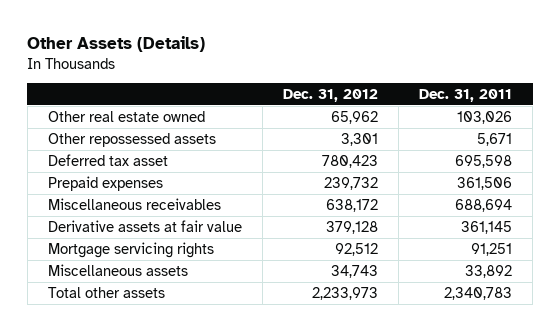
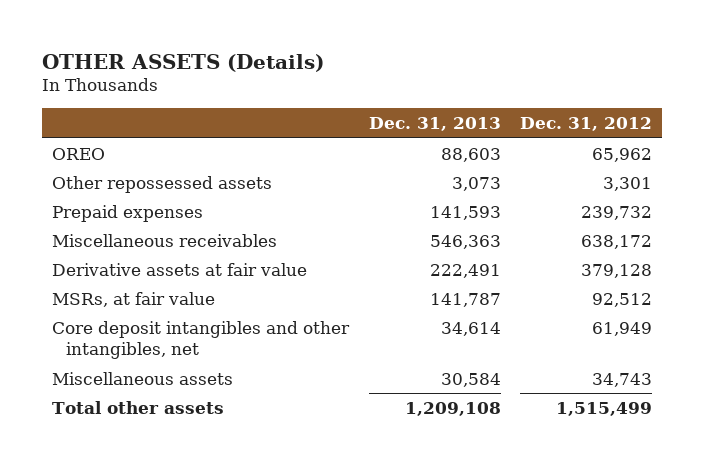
- Other Assets (Details)
+ OTHER ASSETS (Details)
- | Dec. 31, 2012 | Dec. 31, 2011
+ | Dec. 31, 2013 | Dec. 31, 2012
- Other real estate owned | 65,962 | 103,026
+ OREO | 88,603 | 65,962
- Deferred tax asset | 780,423 | 695,598
- Mortgage servicing rights | 92,512 | 91,251
+ MSRs, at fair value | 141,787 | 92,512
+ Core deposit intangibles and other intangibles, net | 34,614 | 61,949
- Total other assets | 2,233,973 | 2,340,783
+ Total other assets | 1,209,108 | 1,515,499

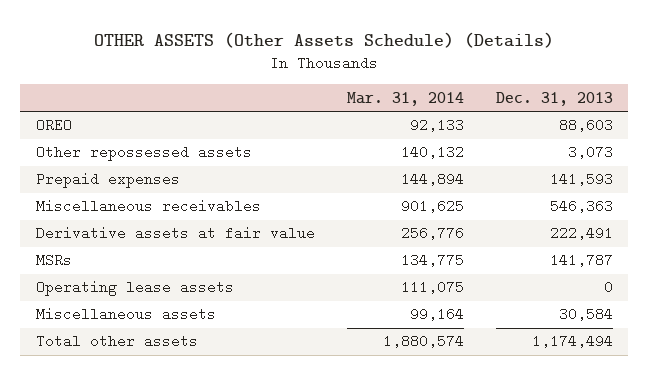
- OTHER ASSETS (Details)
+ OTHER ASSETS (Other Assets Schedule) (Details)
- | Dec. 31, 2013 | Dec. 31, 2012
+ | Mar. 31, 2014 | Dec. 31, 2013
- MSRs, at fair value | 141,787 | 92,512
- Core deposit intangibles and other intangibles, net | 34,614 | 61,949
+ MSRs | 134,775 | 141,787
+ Operating lease assets | 111,075 | 0
- Total other assets | 1,209,108 | 1,515,499
+ Total other assets | 1,880,574 | 1,174,494

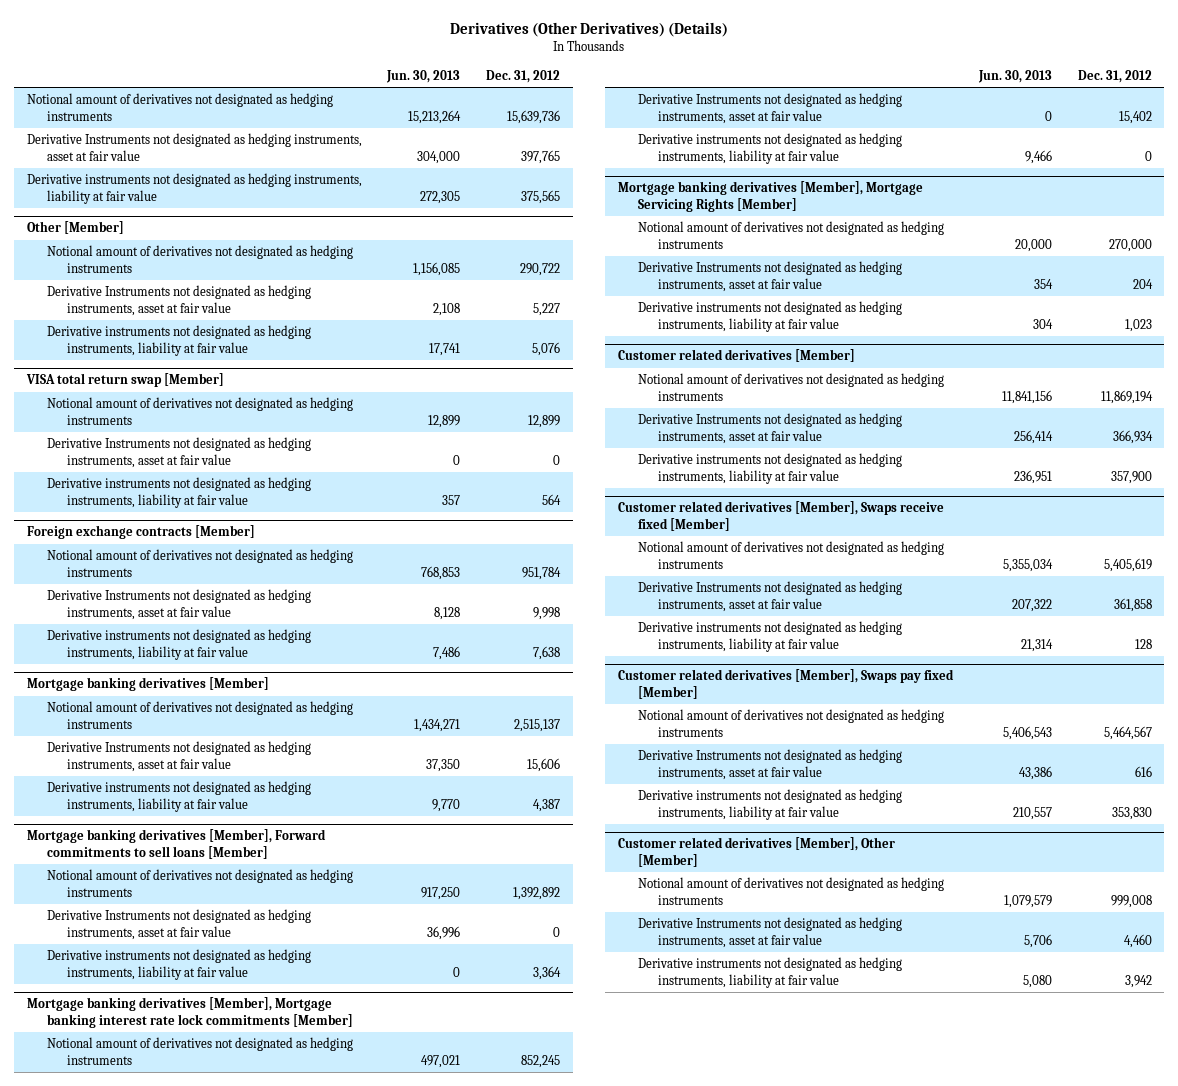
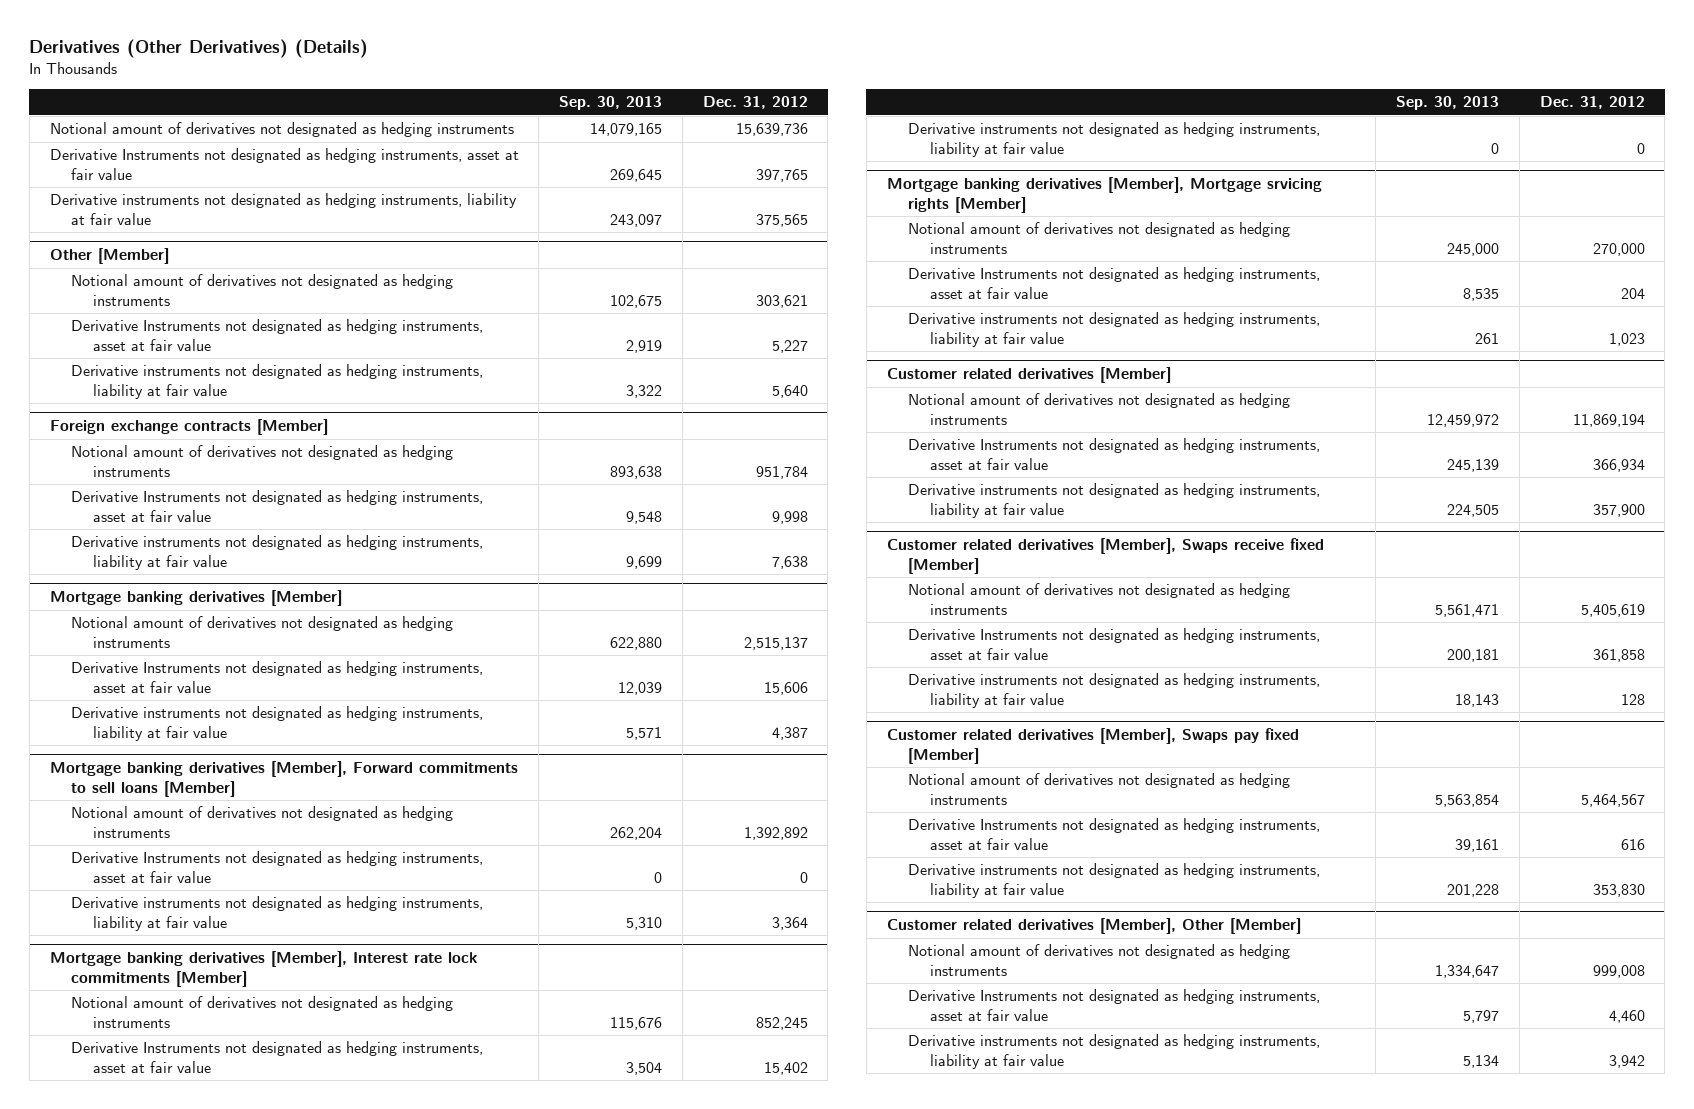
- | Jun. 30, 2013 | Dec. 31, 2012
+ | Sep. 30, 2013 | Dec. 31, 2012
@ Other [Member]
- Notional amount of derivatives not designated as hedging instruments | 1,156,085 | 290,722
+ Notional amount of derivatives not designated as hedging instruments | 102,675 | 303,621
- Derivative instruments not designated as hedging instruments, liability at fair value | 17,741 | 5,076
- VISA total return swap [Member]
- Notional amount of derivatives not designated as hedging instruments | 12,899 | 12,899
- Derivative Instruments not designated as hedging instruments, asset at fair value | 0 | 0
- Derivative instruments not designated as hedging instruments, liability at fair value | 357 | 564
@ Other [Member]
+ Derivative instruments not designated as hedging instruments, liability at fair value | 3,322 | 5,640
- Mortgage banking derivatives [Member], Mortgage banking interest rate lock commitments [Member]
+ Mortgage banking derivatives [Member], Interest rate lock commitments [Member]
- Mortgage banking derivatives [Member], Mortgage Servicing Rights [Member]
+ Mortgage banking derivatives [Member], Mortgage srvicing rights [Member]

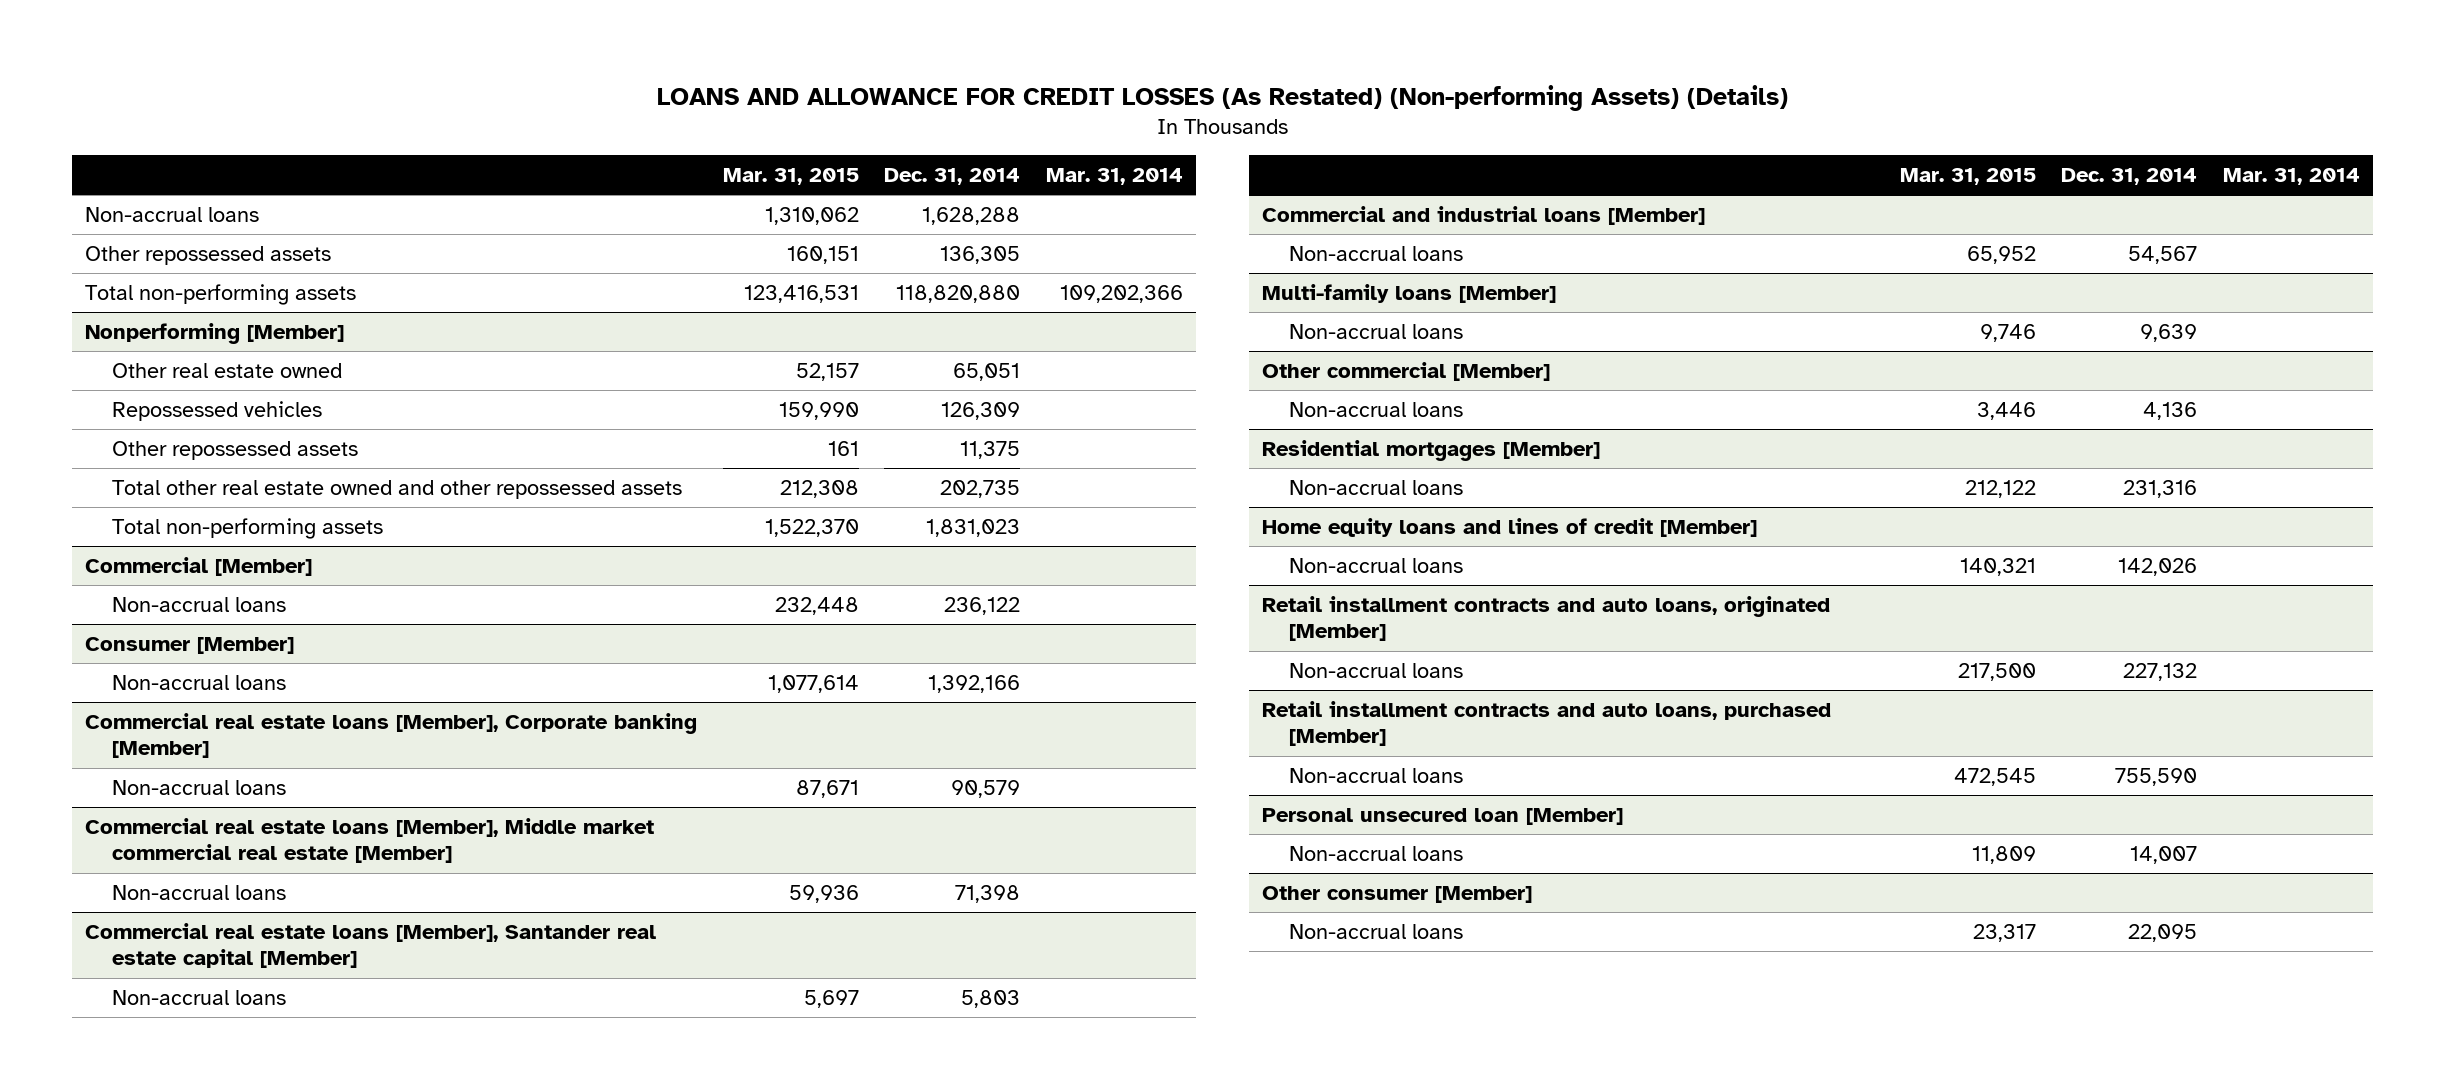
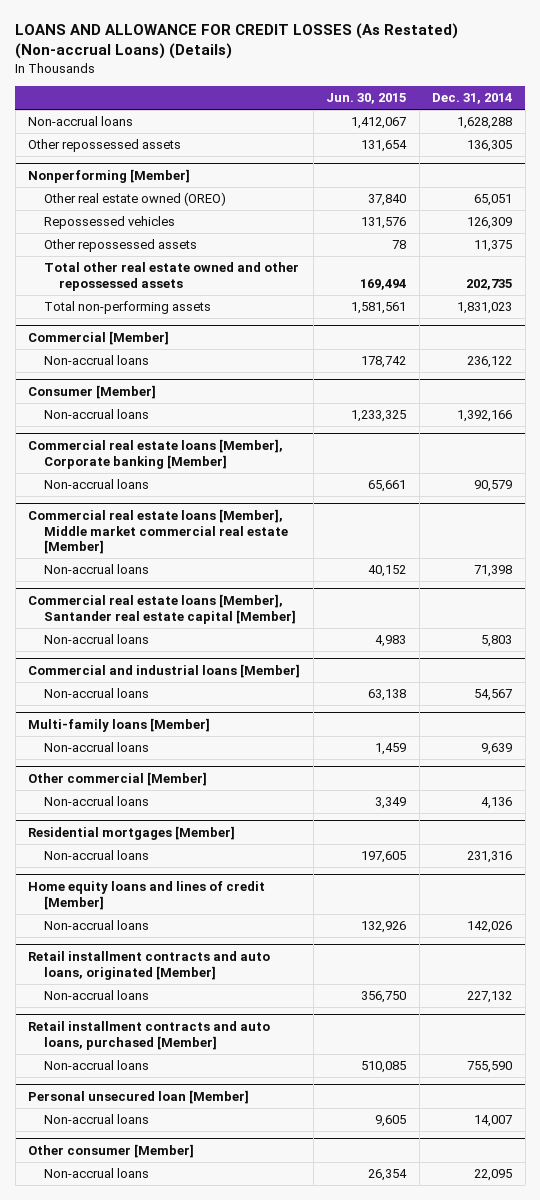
- LOANS AND ALLOWANCE FOR CREDIT LOSSES (As Restated) (Non-performing Assets) (Details)
+ LOANS AND ALLOWANCE FOR CREDIT LOSSES (As Restated) (Non-accrual Loans) (Details)
- | Mar. 31, 2015 | Dec. 31, 2014 | Mar. 31, 2014
+ | Jun. 30, 2015 | Dec. 31, 2014
- Total non-performing assets | 123,416,531 | 118,820,880 | 109,202,366
@ Nonperforming [Member]
- Other real estate owned | 52,157 | 65,051 |
+ Other real estate owned (OREO) | 37,840 | 65,051

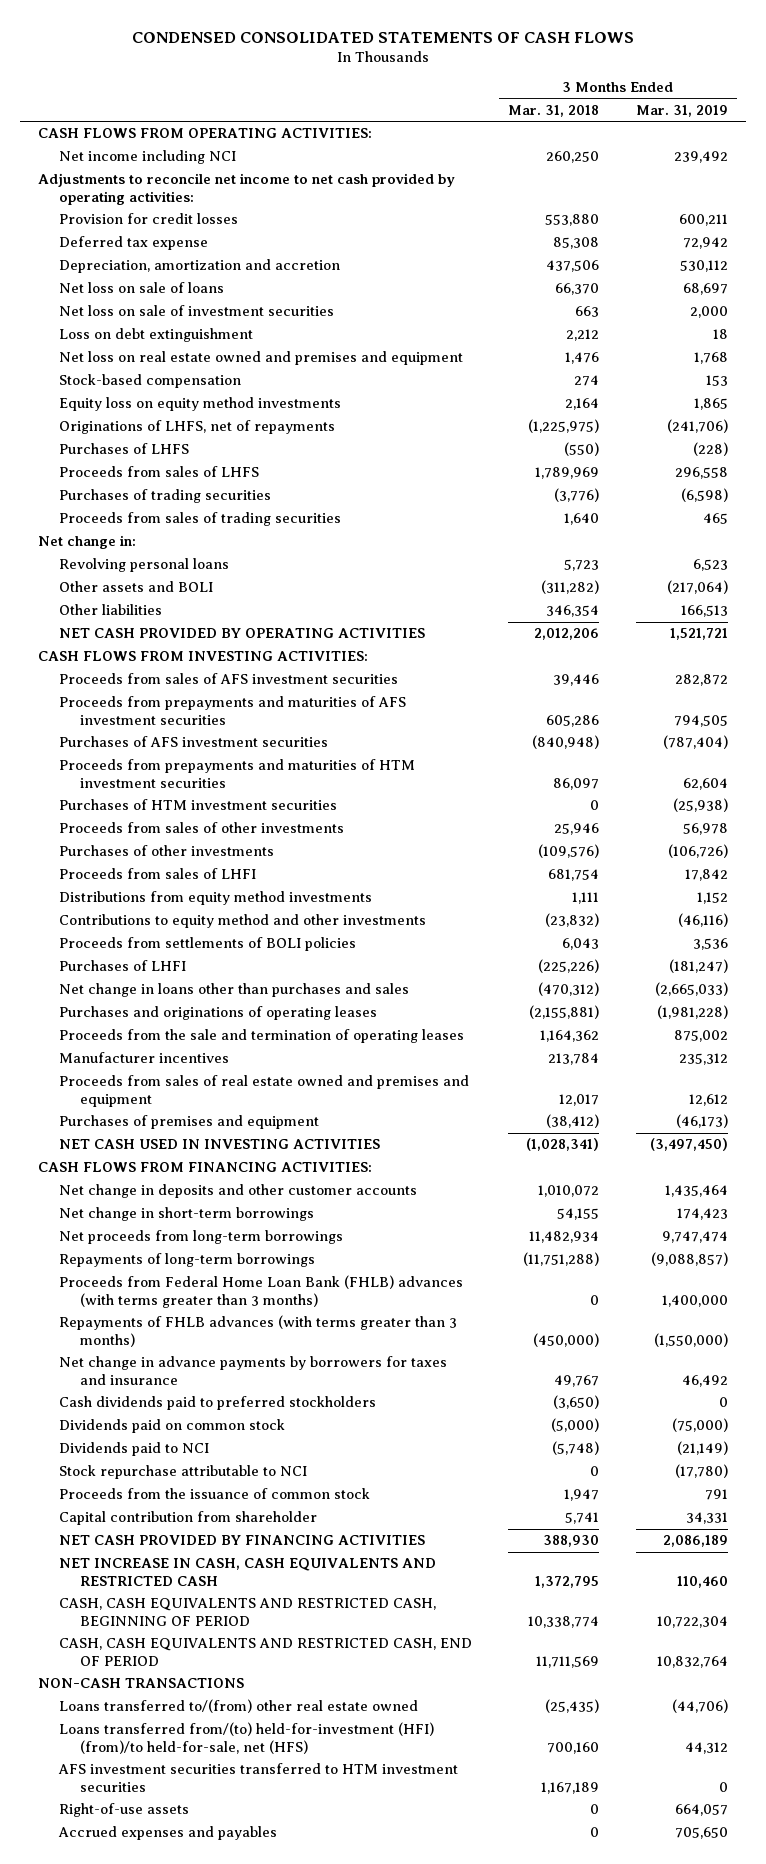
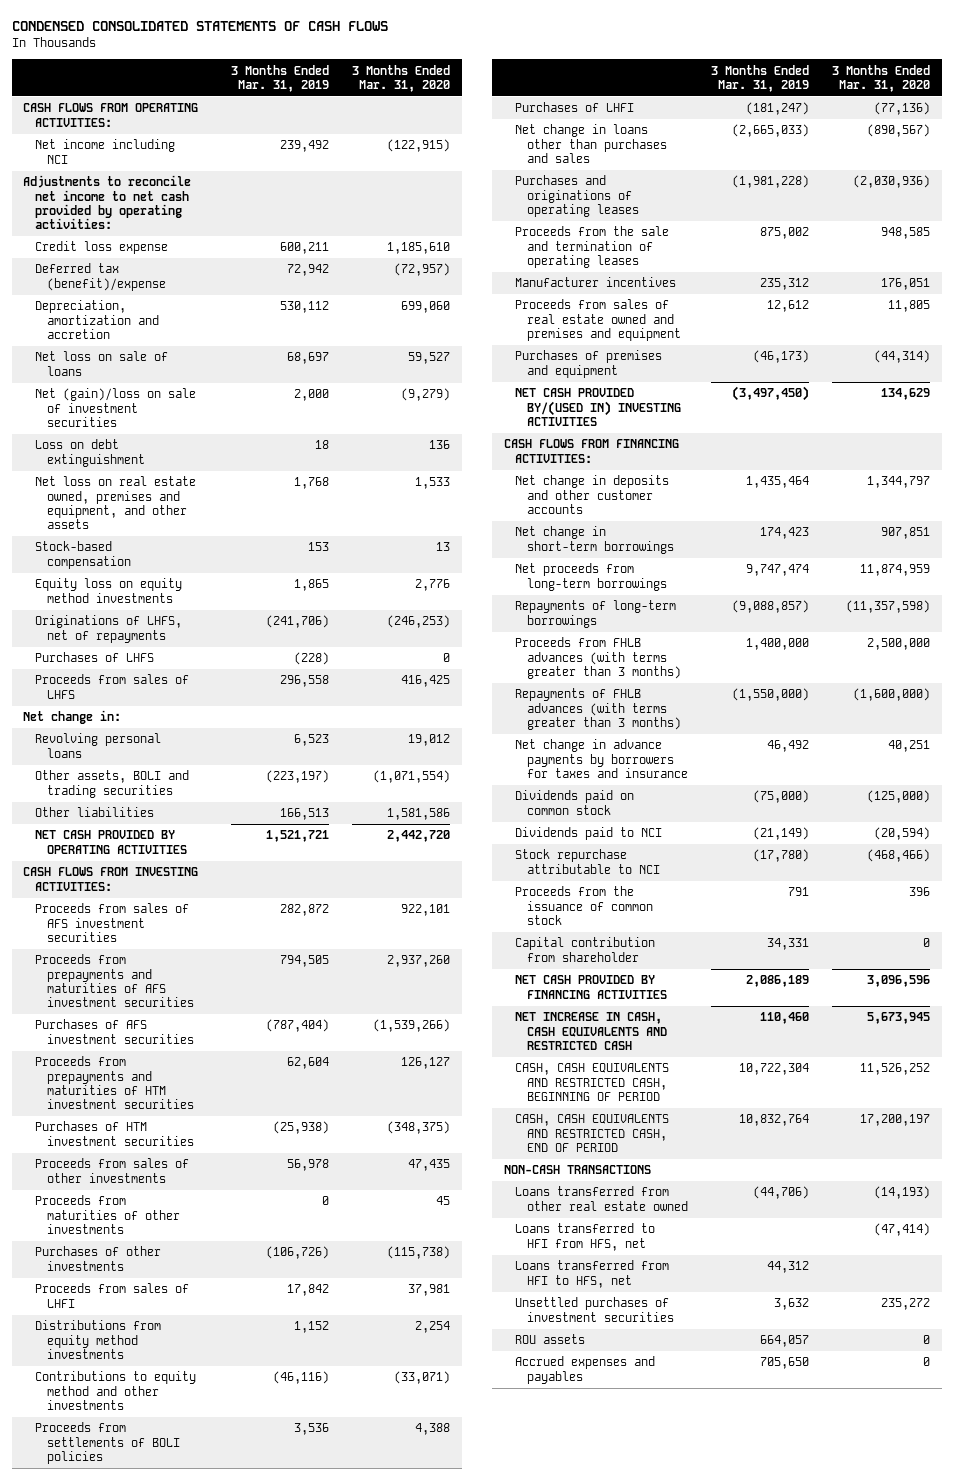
- | 3 Months Ended Mar. 31, 2018 | 3 Months Ended Mar. 31, 2019
+ | 3 Months Ended Mar. 31, 2019 | 3 Months Ended Mar. 31, 2020
- Provision for credit losses | 553,880 | 600,211
- Deferred tax expense | 85,308 | 72,942
+ Credit loss expense | 600,211 | 1,185,610
+ Deferred tax (benefit)/expense | 72,942 | (72,957)
- Net loss on sale of investment securities | 663 | 2,000
+ Net (gain)/loss on sale of investment securities | 2,000 | (9,279)
- Net loss on real estate owned and premises and equipment | 1,476 | 1,768
+ Net loss on real estate owned, premises and equipment, and other assets | 1,768 | 1,533
- Purchases of trading securities | (3,776) | (6,598)
- Proceeds from sales of trading securities | 1,640 | 465
- Other assets and BOLI | (311,282) | (217,064)
+ Other assets, BOLI and trading securities | (223,197) | (1,071,554)
+ Proceeds from maturities of other investments | 0 | 45
- NET CASH USED IN INVESTING ACTIVITIES | (1,028,341) | (3,497,450)
+ NET CASH PROVIDED BY/(USED IN) INVESTING ACTIVITIES | (3,497,450) | 134,629
- Proceeds from Federal Home Loan Bank (FHLB) advances (with terms greater than 3 months) | 0 | 1,400,000
+ Proceeds from FHLB advances (with terms greater than 3 months) | 1,400,000 | 2,500,000
- Cash dividends paid to preferred stockholders | (3,650) | 0
- Loans transferred to/(from) other real estate owned | (25,435) | (44,706)
- Loans transferred from/(to) held-for-investment (HFI) (from)/to held-for-sale, net (HFS) | 700,160 | 44,312
- AFS investment securities transferred to HTM investment securities | 1,167,189 | 0
- Right-of-use assets | 0 | 664,057
+ Loans transferred from other real estate owned | (44,706) | (14,193)
+ Loans transferred to HFI from HFS, net | | (47,414)
+ Loans transferred from HFI to HFS, net | 44,312 |
+ Unsettled purchases of investment securities | 3,632 | 235,272
+ ROU assets | 664,057 | 0

